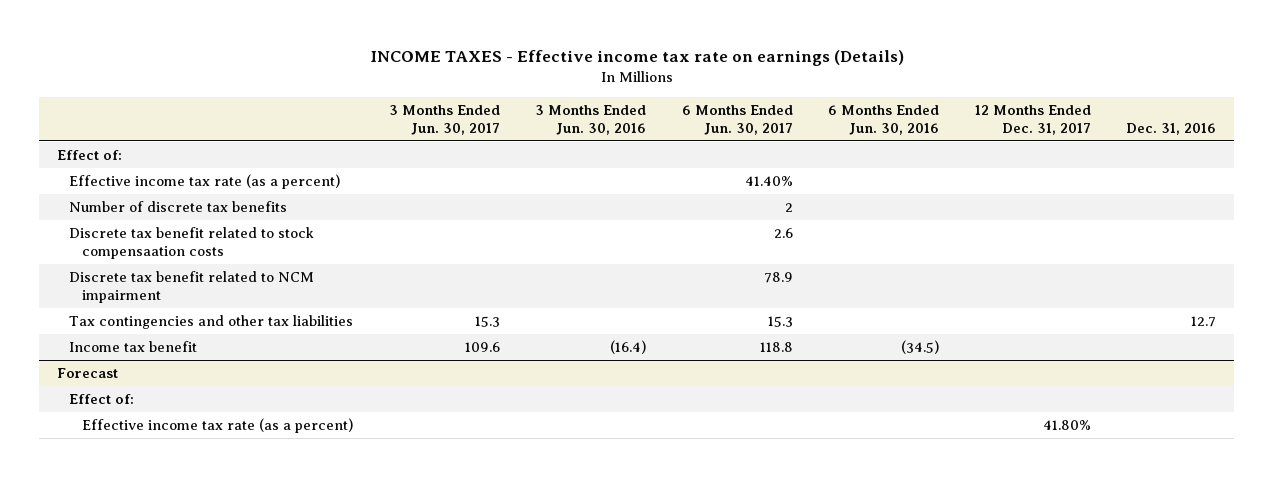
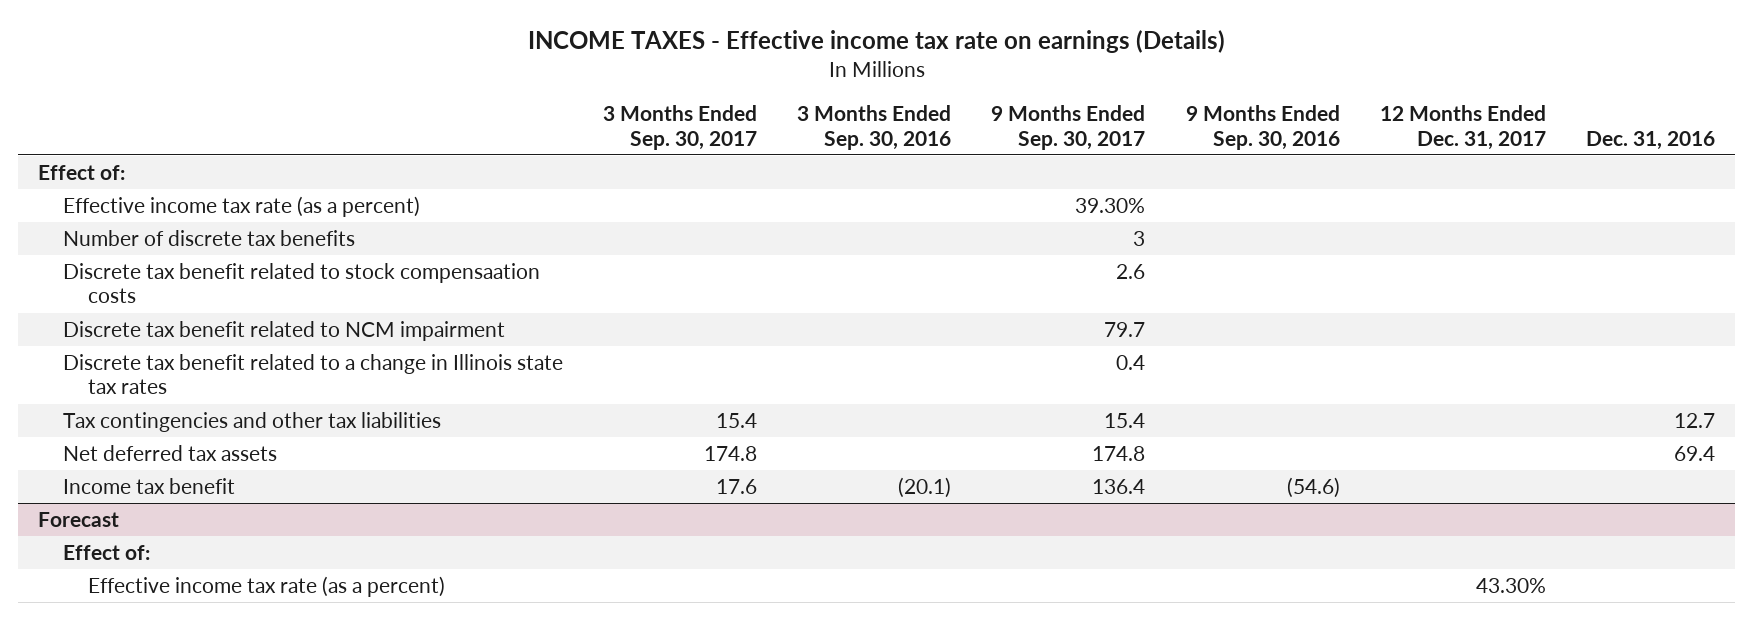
- | 3 Months Ended Jun. 30, 2017 | 3 Months Ended Jun. 30, 2016 | 6 Months Ended Jun. 30, 2017 | 6 Months Ended Jun. 30, 2016 | 12 Months Ended Dec. 31, 2017 | Dec. 31, 2016
+ | 3 Months Ended Sep. 30, 2017 | 3 Months Ended Sep. 30, 2016 | 9 Months Ended Sep. 30, 2017 | 9 Months Ended Sep. 30, 2016 | 12 Months Ended Dec. 31, 2017 | Dec. 31, 2016
+ Discrete tax benefit related to a change in Illinois state tax rates | | | 0.4 | | |
+ Net deferred tax assets | 174.8 | | 174.8 | | | 69.4
@ Forecast
- Effective income tax rate (as a percent) | | | | | 41.80% |
+ Effective income tax rate (as a percent) | | | | | 43.30% |

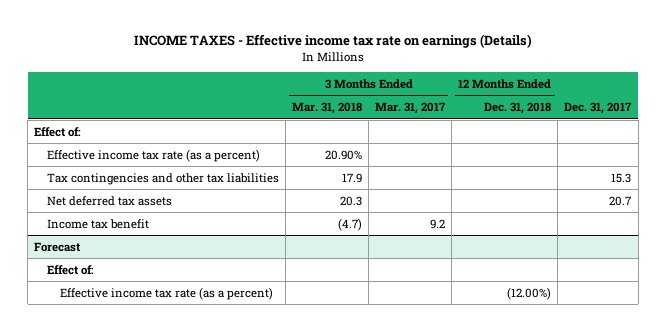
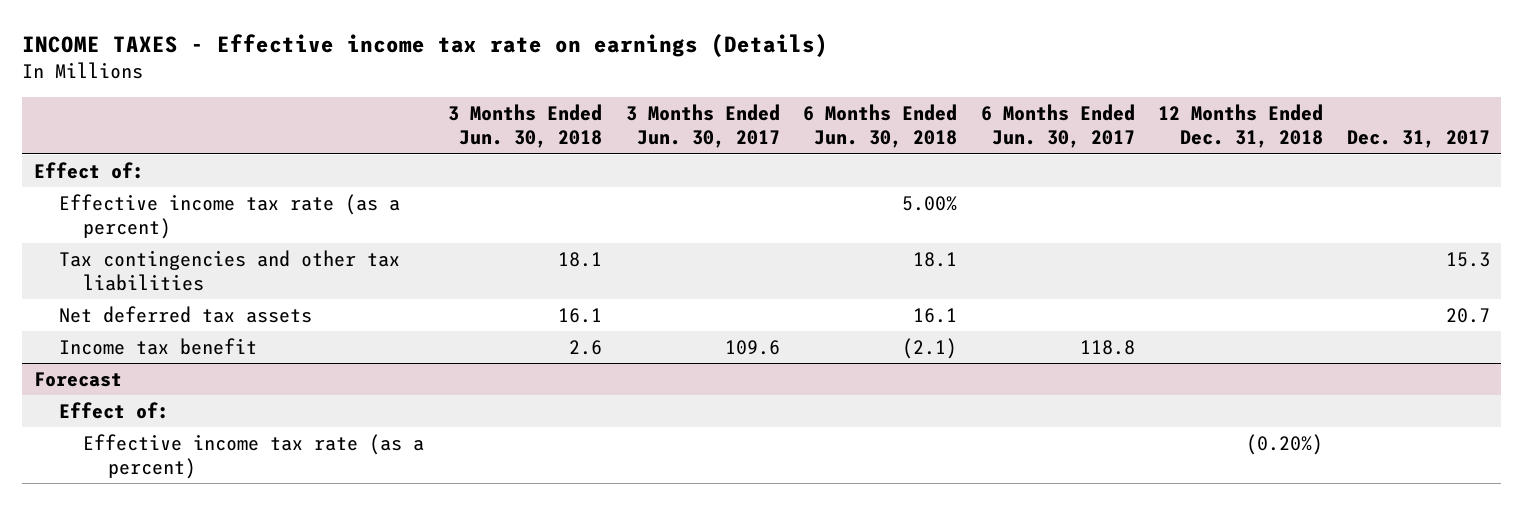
- | 3 Months Ended Mar. 31, 2018 | 3 Months Ended Mar. 31, 2017 | 12 Months Ended Dec. 31, 2018 | Dec. 31, 2017
+ | 3 Months Ended Jun. 30, 2018 | 3 Months Ended Jun. 30, 2017 | 6 Months Ended Jun. 30, 2018 | 6 Months Ended Jun. 30, 2017 | 12 Months Ended Dec. 31, 2018 | Dec. 31, 2017
@ Forecast
- Effective income tax rate (as a percent) | | | (12.00%) |
+ Effective income tax rate (as a percent) | | | | | (0.20%) |

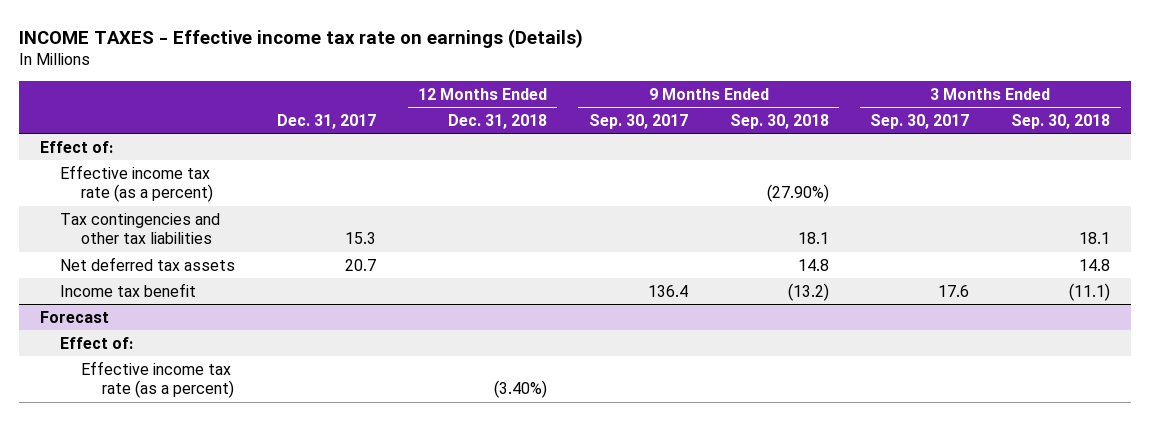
- | 3 Months Ended Jun. 30, 2018 | 3 Months Ended Jun. 30, 2017 | 6 Months Ended Jun. 30, 2018 | 6 Months Ended Jun. 30, 2017 | 12 Months Ended Dec. 31, 2018 | Dec. 31, 2017
+ | Dec. 31, 2017 | 12 Months Ended Dec. 31, 2018 | 9 Months Ended Sep. 30, 2017 | 9 Months Ended Sep. 30, 2018 | 3 Months Ended Sep. 30, 2017 | 3 Months Ended Sep. 30, 2018
@ Forecast
- Effective income tax rate (as a percent) | | | | | (0.20%) |
+ Effective income tax rate (as a percent) | | (3.40%) | | | |

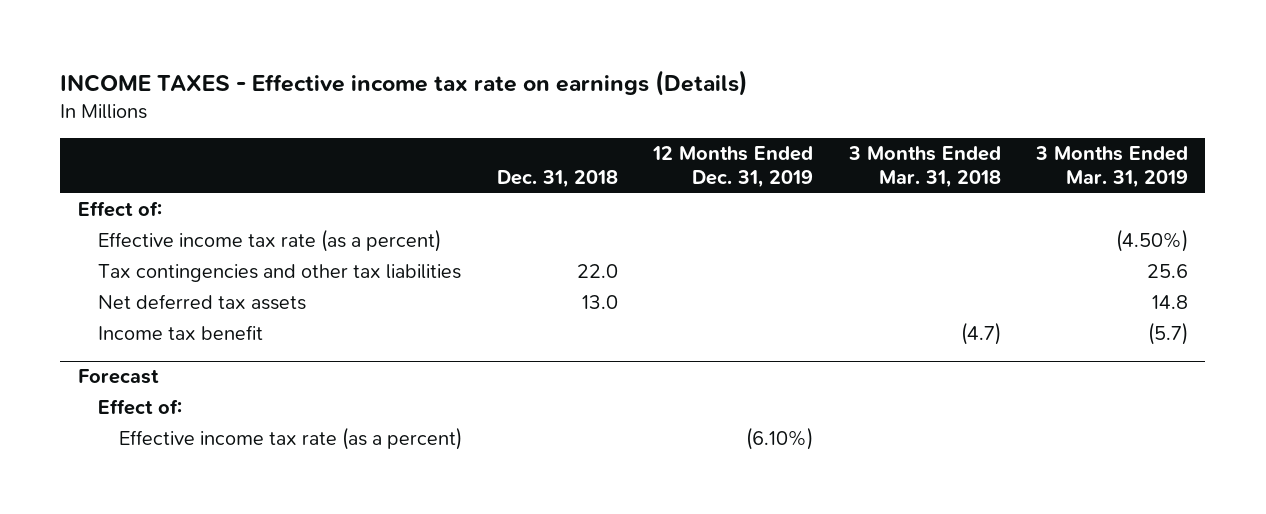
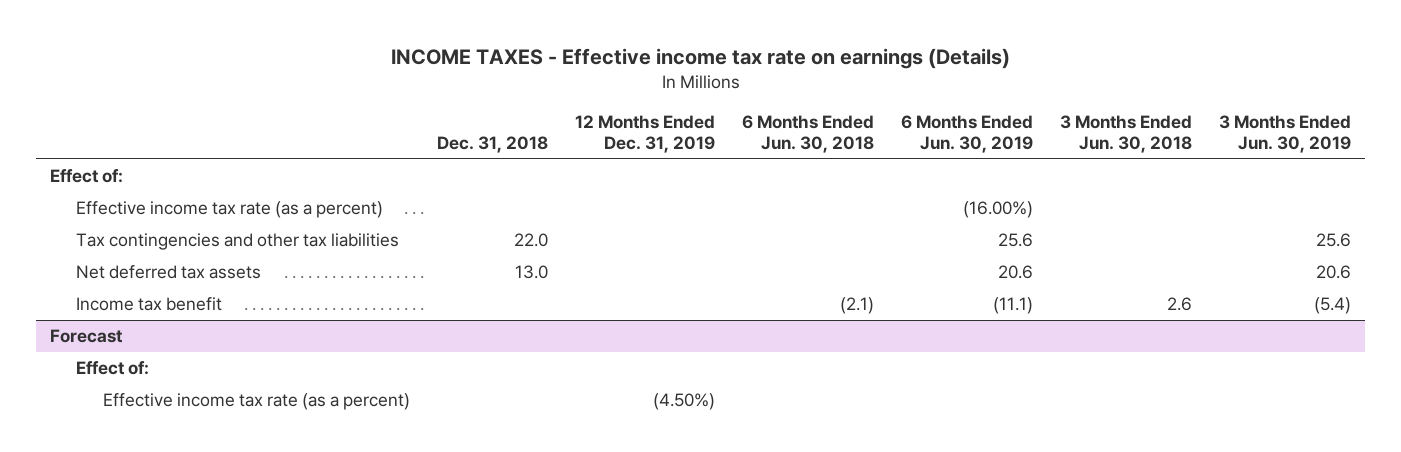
- | Dec. 31, 2018 | 12 Months Ended Dec. 31, 2019 | 3 Months Ended Mar. 31, 2018 | 3 Months Ended Mar. 31, 2019
+ | Dec. 31, 2018 | 12 Months Ended Dec. 31, 2019 | 6 Months Ended Jun. 30, 2018 | 6 Months Ended Jun. 30, 2019 | 3 Months Ended Jun. 30, 2018 | 3 Months Ended Jun. 30, 2019
@ Forecast
- Effective income tax rate (as a percent) | | (6.10%) | |
+ Effective income tax rate (as a percent) | | (4.50%) | | | |

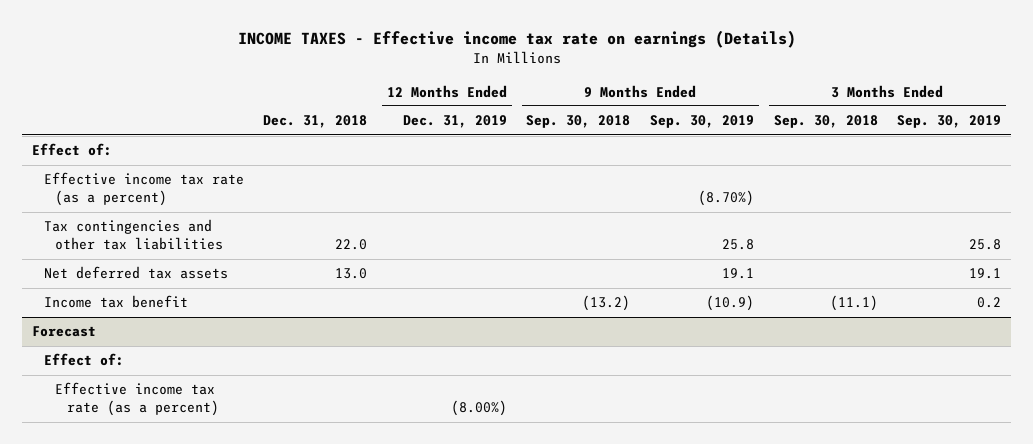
- | Dec. 31, 2018 | 12 Months Ended Dec. 31, 2019 | 6 Months Ended Jun. 30, 2018 | 6 Months Ended Jun. 30, 2019 | 3 Months Ended Jun. 30, 2018 | 3 Months Ended Jun. 30, 2019
+ | Dec. 31, 2018 | 12 Months Ended Dec. 31, 2019 | 9 Months Ended Sep. 30, 2018 | 9 Months Ended Sep. 30, 2019 | 3 Months Ended Sep. 30, 2018 | 3 Months Ended Sep. 30, 2019
@ Forecast
- Effective income tax rate (as a percent) | | (4.50%) | | | |
+ Effective income tax rate (as a percent) | | (8.00%) | | | |

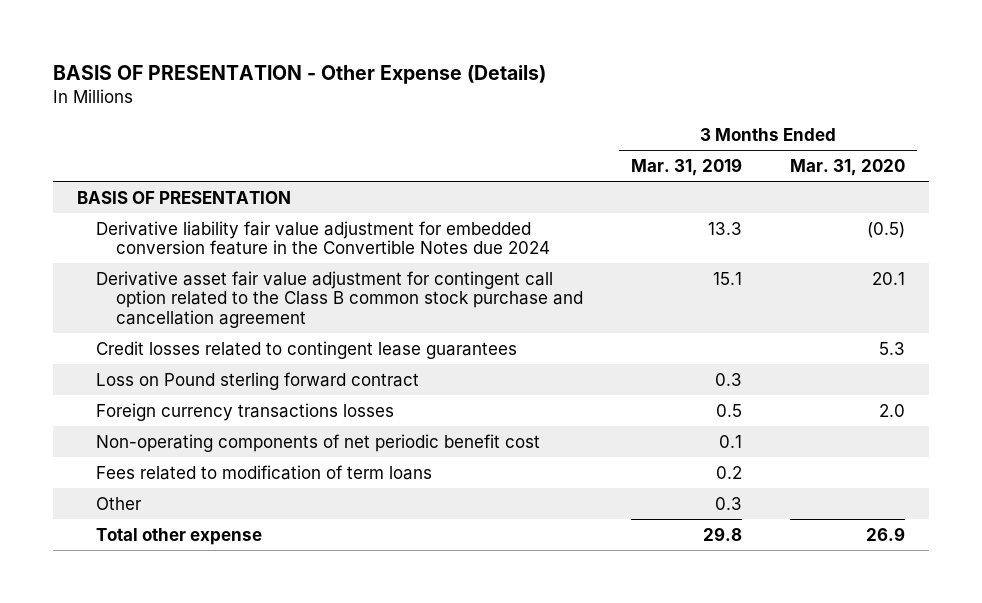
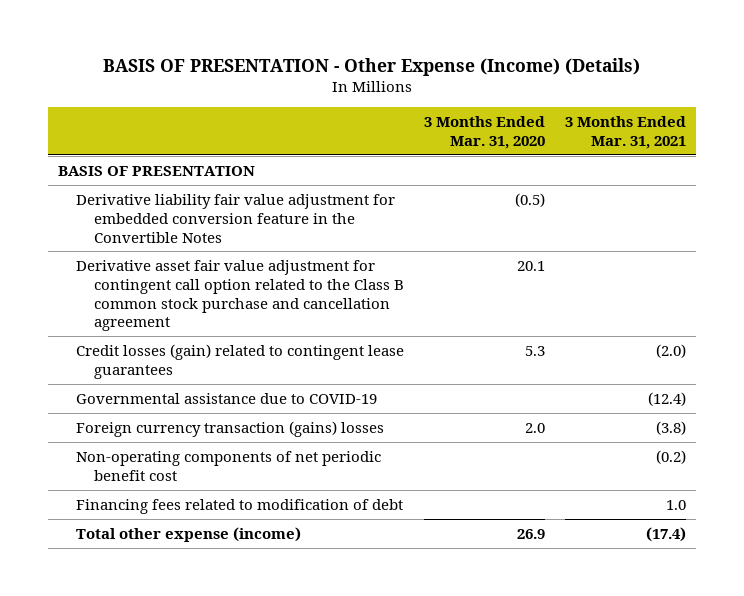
- BASIS OF PRESENTATION - Other Expense (Details)
+ BASIS OF PRESENTATION - Other Expense (Income) (Details)
- | 3 Months Ended Mar. 31, 2019 | 3 Months Ended Mar. 31, 2020
+ | 3 Months Ended Mar. 31, 2020 | 3 Months Ended Mar. 31, 2021
- Derivative liability fair value adjustment for embedded conversion feature in the Convertible Notes due 2024 | 13.3 | (0.5)
+ Derivative liability fair value adjustment for embedded conversion feature in the Convertible Notes | (0.5) |
- Credit losses related to contingent lease guarantees | | 5.3
- Loss on Pound sterling forward contract | 0.3 |
- Foreign currency transactions losses | 0.5 | 2.0
+ Credit losses (gain) related to contingent lease guarantees | 5.3 | (2.0)
+ Governmental assistance due to COVID-19 | | (12.4)
+ Foreign currency transaction (gains) losses | 2.0 | (3.8)
- Fees related to modification of term loans | 0.2 |
- Other | 0.3 |
- Total other expense | 29.8 | 26.9
+ Financing fees related to modification of debt | | 1.0
+ Total other expense (income) | 26.9 | (17.4)

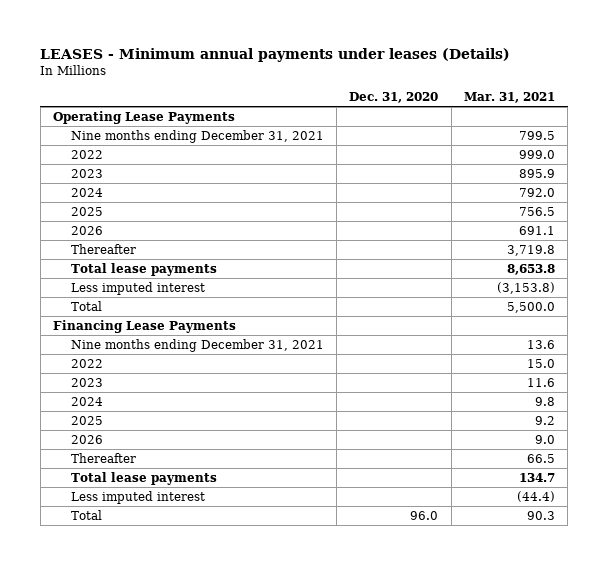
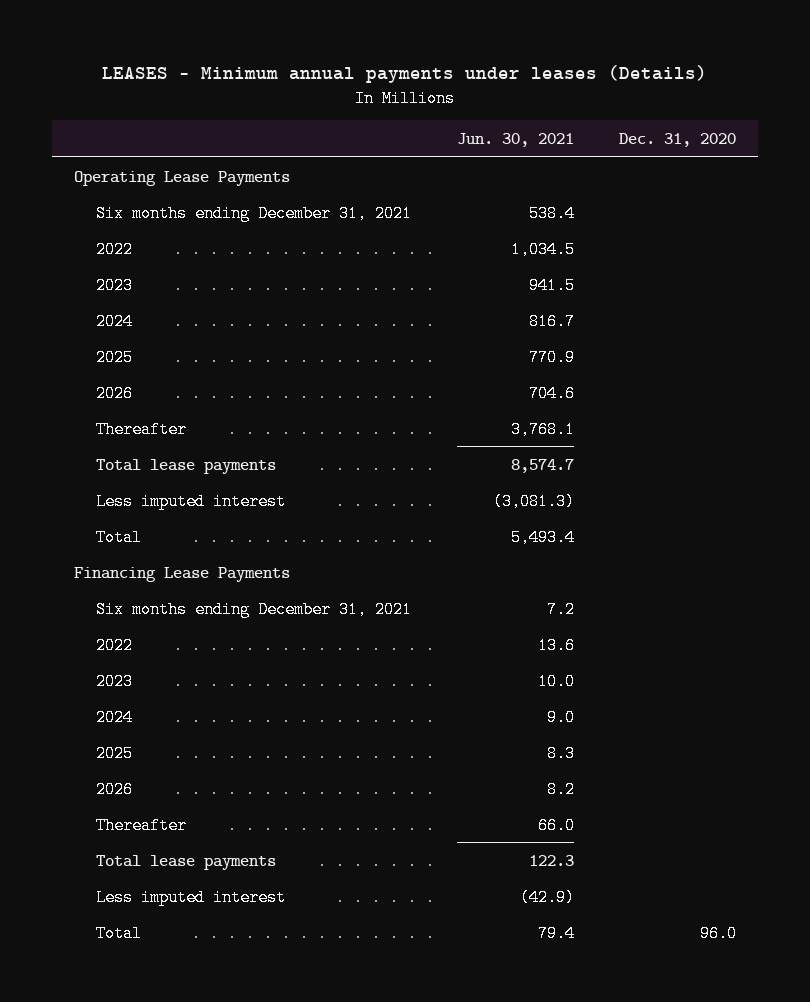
- | Dec. 31, 2020 | Mar. 31, 2021
+ | Jun. 30, 2021 | Dec. 31, 2020
- Nine months ending December 31, 2021 | | 799.5
+ Six months ending December 31, 2021 | 538.4 |
- Nine months ending December 31, 2021 | | 13.6
+ Six months ending December 31, 2021 | 7.2 |

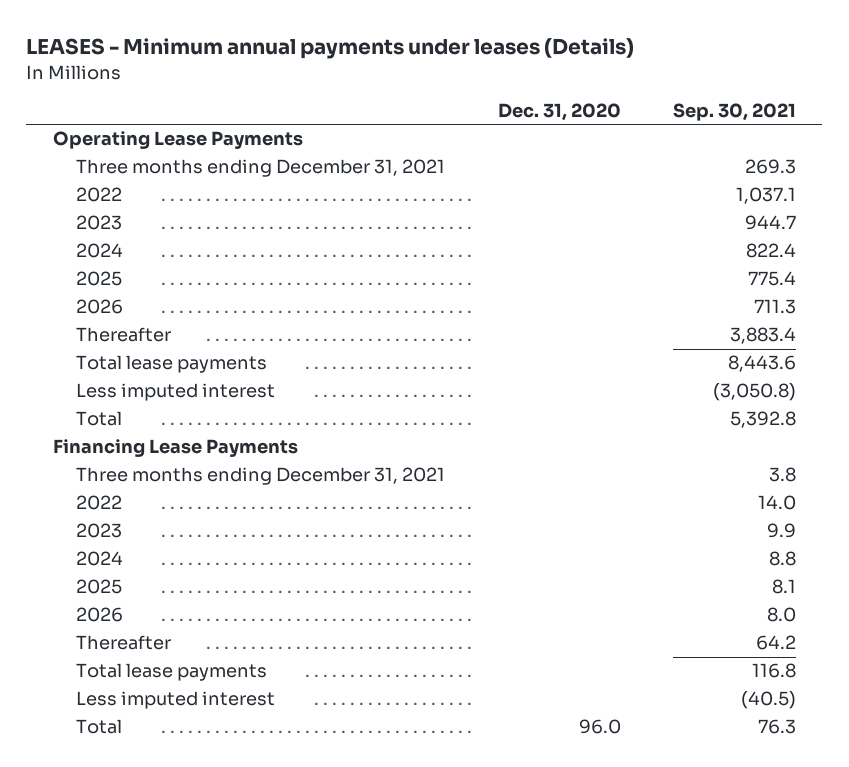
- | Jun. 30, 2021 | Dec. 31, 2020
+ | Dec. 31, 2020 | Sep. 30, 2021
- Six months ending December 31, 2021 | 538.4 |
+ Three months ending December 31, 2021 | | 269.3
- Six months ending December 31, 2021 | 7.2 |
+ Three months ending December 31, 2021 | | 3.8

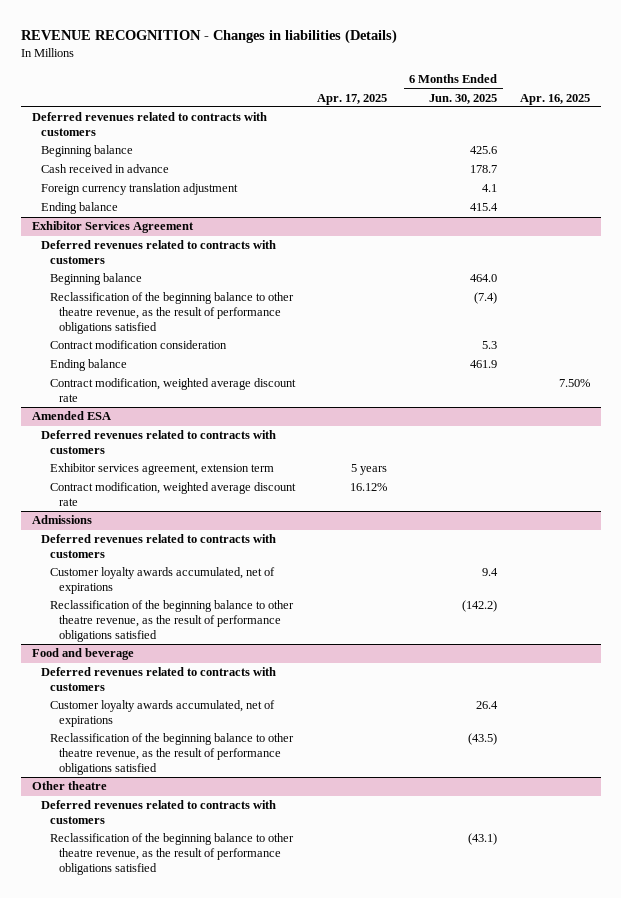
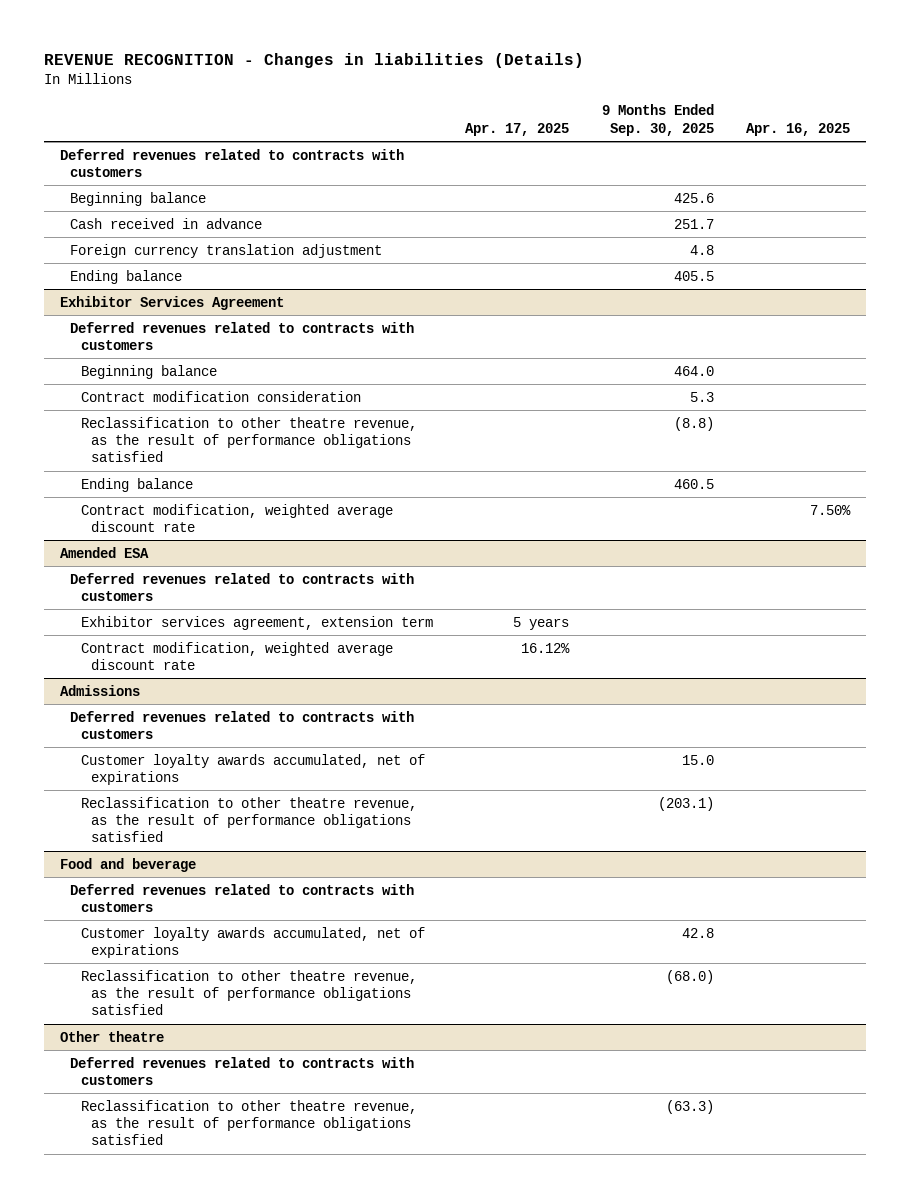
- | Apr. 17, 2025 | 6 Months Ended Jun. 30, 2025 | Apr. 16, 2025
+ | Apr. 17, 2025 | 9 Months Ended Sep. 30, 2025 | Apr. 16, 2025
@ Exhibitor Services Agreement
- Reclassification of the beginning balance to other theatre revenue, as the result of performance obligations satisfied | | (7.4) |
+ Reclassification to other theatre revenue, as the result of performance obligations satisfied | | (8.8) |
@ Admissions
- Reclassification of the beginning balance to other theatre revenue, as the result of performance obligations satisfied | | (142.2) |
+ Reclassification to other theatre revenue, as the result of performance obligations satisfied | | (203.1) |
@ Food and beverage
- Reclassification of the beginning balance to other theatre revenue, as the result of performance obligations satisfied | | (43.5) |
+ Reclassification to other theatre revenue, as the result of performance obligations satisfied | | (68.0) |
@ Other theatre
- Reclassification of the beginning balance to other theatre revenue, as the result of performance obligations satisfied | | (43.1) |
+ Reclassification to other theatre revenue, as the result of performance obligations satisfied | | (63.3) |

